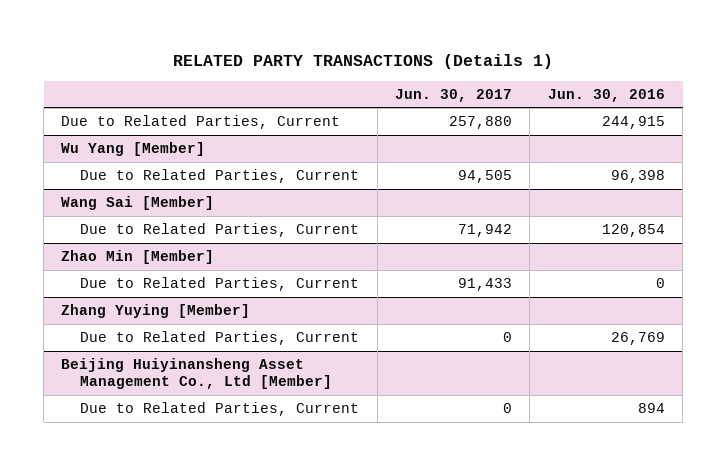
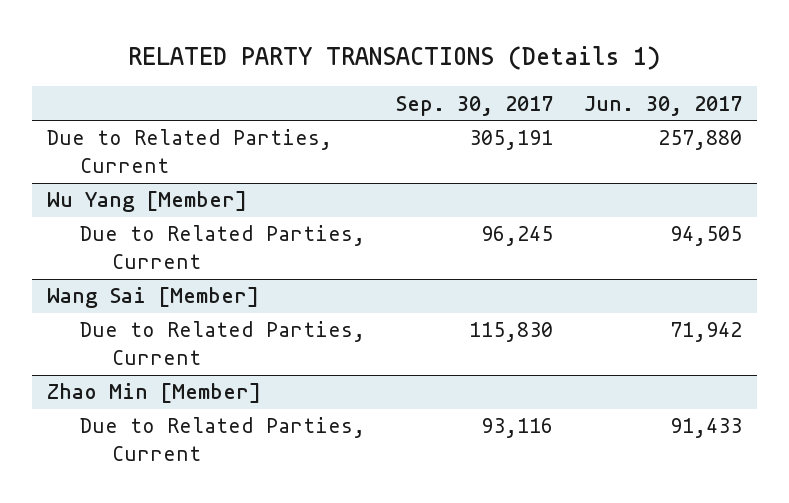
- | Jun. 30, 2017 | Jun. 30, 2016
+ | Sep. 30, 2017 | Jun. 30, 2017
- Zhang Yuying [Member]
- Due to Related Parties, Current | 0 | 26,769
- Beijing Huiyinansheng Asset Management Co., Ltd [Member]
- Due to Related Parties, Current | 0 | 894

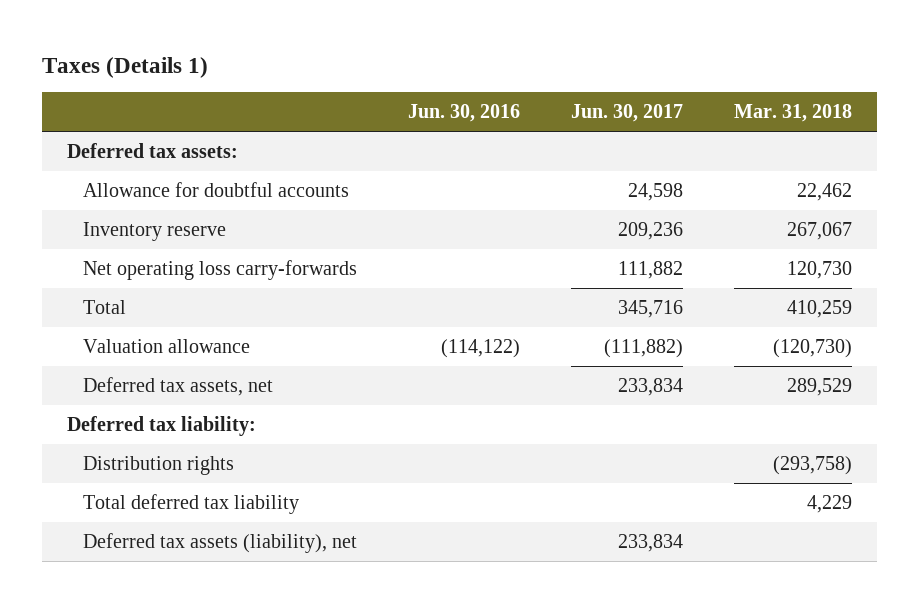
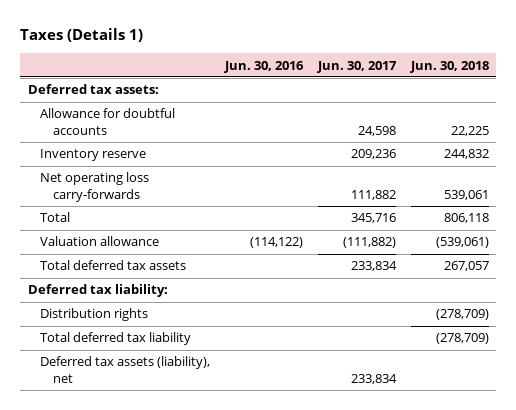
- | Jun. 30, 2016 | Jun. 30, 2017 | Mar. 31, 2018
+ | Jun. 30, 2016 | Jun. 30, 2017 | Jun. 30, 2018
- Deferred tax assets, net | | 233,834 | 289,529
+ Total deferred tax assets | | 233,834 | 267,057

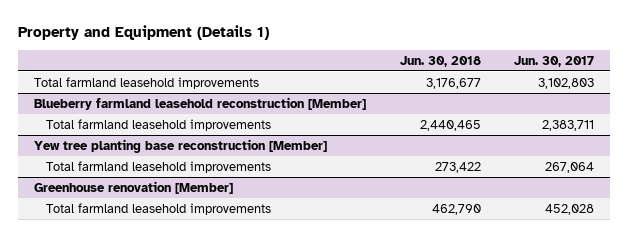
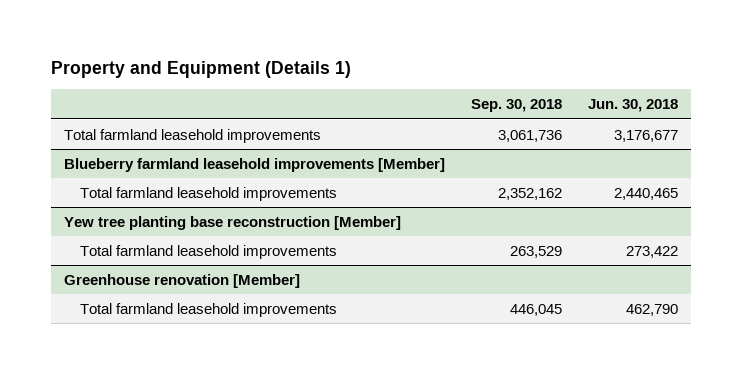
- | Jun. 30, 2018 | Jun. 30, 2017
+ | Sep. 30, 2018 | Jun. 30, 2018
- Blueberry farmland leasehold reconstruction [Member]
+ Blueberry farmland leasehold improvements [Member]

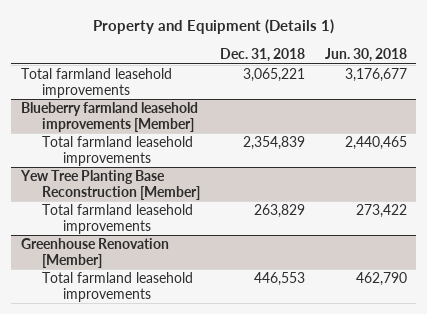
- | Sep. 30, 2018 | Jun. 30, 2018
+ | Dec. 31, 2018 | Jun. 30, 2018
- Yew tree planting base reconstruction [Member]
+ Yew Tree Planting Base Reconstruction [Member]
- Greenhouse renovation [Member]
+ Greenhouse Renovation [Member]

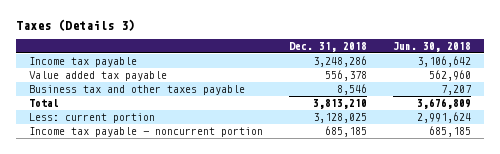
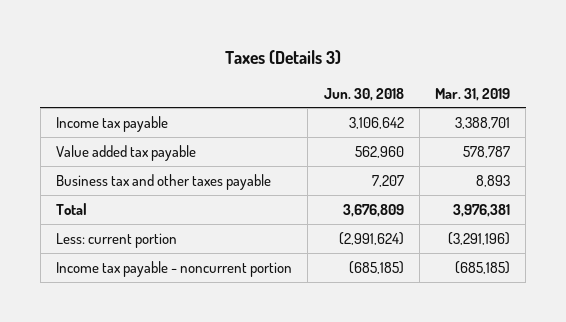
- | Dec. 31, 2018 | Jun. 30, 2018
+ | Jun. 30, 2018 | Mar. 31, 2019
- Less: current portion | 3,128,025 | 2,991,624
- Income tax payable - noncurrent portion | 685,185 | 685,185
+ Less: current portion | (2,991,624) | (3,291,196)
+ Income tax payable - noncurrent portion | (685,185) | (685,185)

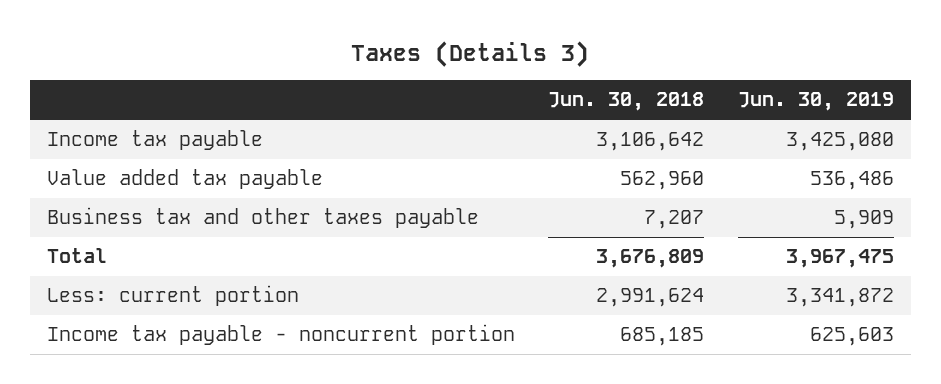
- | Jun. 30, 2018 | Mar. 31, 2019
+ | Jun. 30, 2018 | Jun. 30, 2019
- Less: current portion | (2,991,624) | (3,291,196)
- Income tax payable - noncurrent portion | (685,185) | (685,185)
+ Less: current portion | 2,991,624 | 3,341,872
+ Income tax payable - noncurrent portion | 685,185 | 625,603

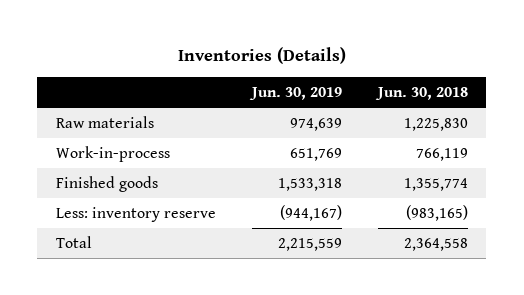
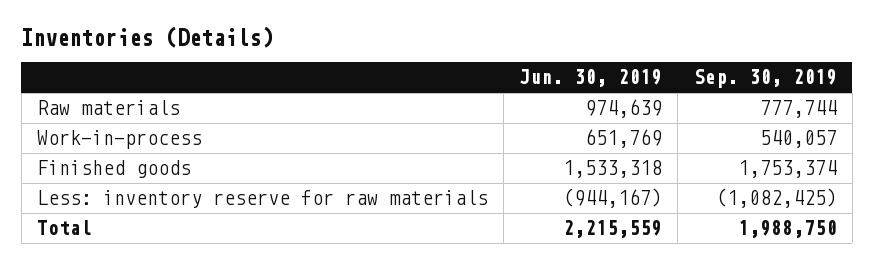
- | Jun. 30, 2019 | Jun. 30, 2018
+ | Jun. 30, 2019 | Sep. 30, 2019
- Less: inventory reserve | (944,167) | (983,165)
+ Less: inventory reserve for raw materials | (944,167) | (1,082,425)

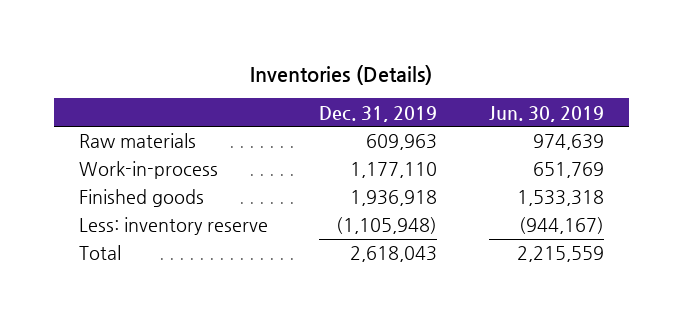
- | Jun. 30, 2019 | Sep. 30, 2019
+ | Dec. 31, 2019 | Jun. 30, 2019
- Less: inventory reserve for raw materials | (944,167) | (1,082,425)
+ Less: inventory reserve | (1,105,948) | (944,167)

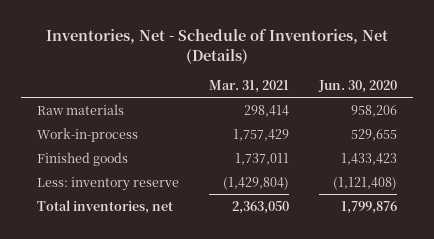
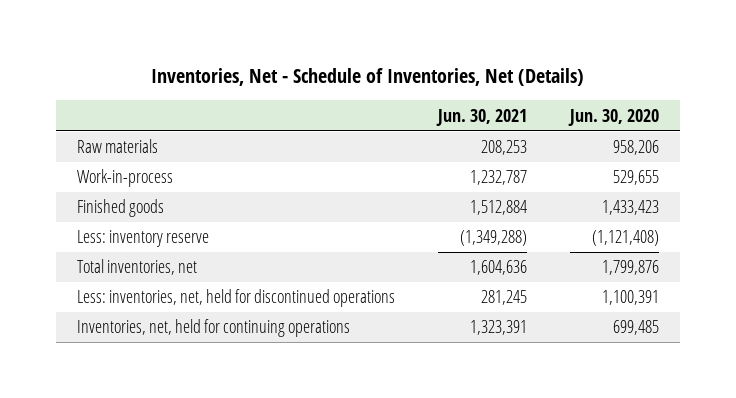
- | Mar. 31, 2021 | Jun. 30, 2020
+ | Jun. 30, 2021 | Jun. 30, 2020
+ Less: inventories, net, held for discontinued operations | 281,245 | 1,100,391
+ Inventories, net, held for continuing operations | 1,323,391 | 699,485

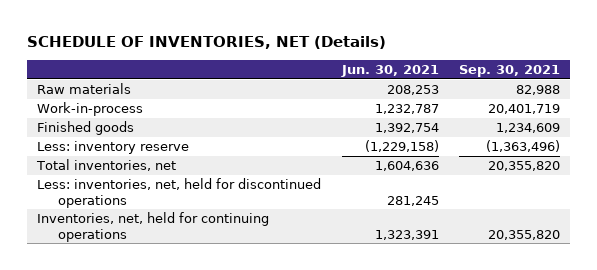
- Inventories, Net - Schedule of Inventories, Net (Details)
+ SCHEDULE OF INVENTORIES, NET (Details)
- | Jun. 30, 2021 | Jun. 30, 2020
+ | Jun. 30, 2021 | Sep. 30, 2021
- Finished goods | 1,512,884 | 1,433,423
- Less: inventory reserve | (1,349,288) | (1,121,408)
+ Finished goods | 1,392,754 | 1,234,609
+ Less: inventory reserve | (1,229,158) | (1,363,496)

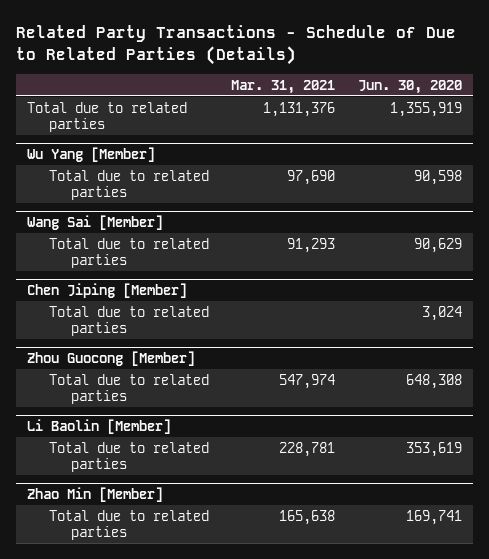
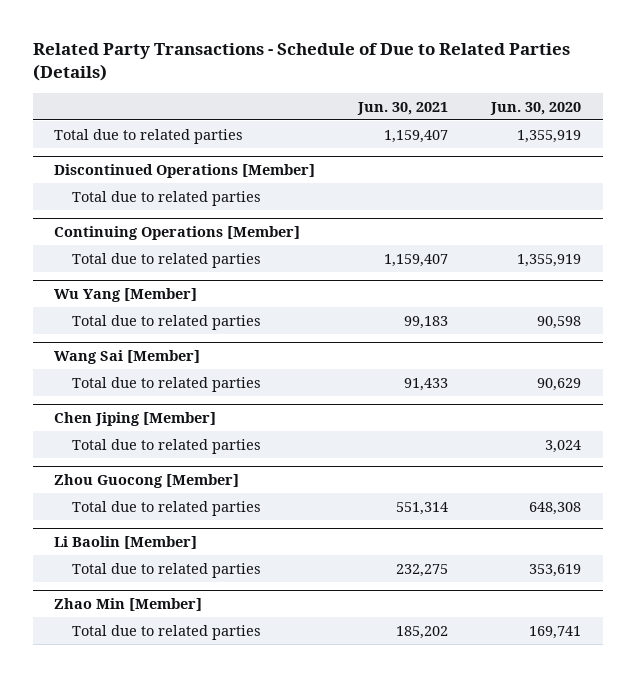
- | Mar. 31, 2021 | Jun. 30, 2020
+ | Jun. 30, 2021 | Jun. 30, 2020
+ Discontinued Operations [Member]
+ Total due to related parties
+ Continuing Operations [Member]
+ Total due to related parties | 1,159,407 | 1,355,919

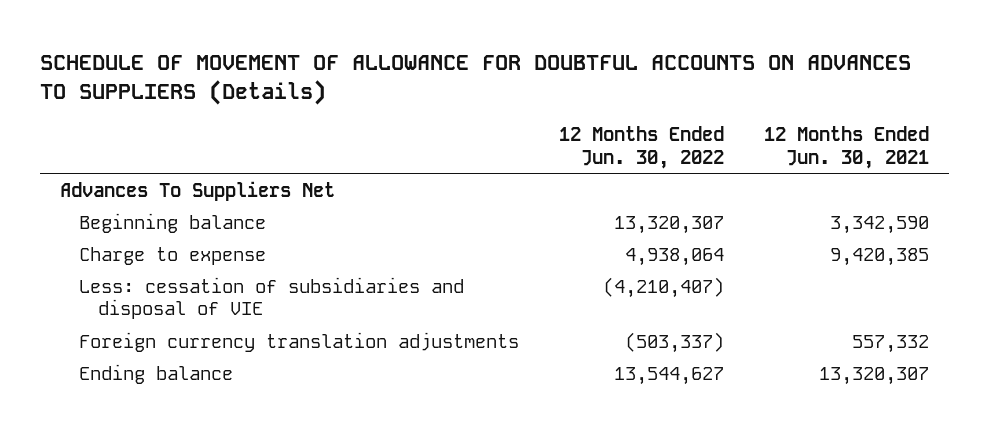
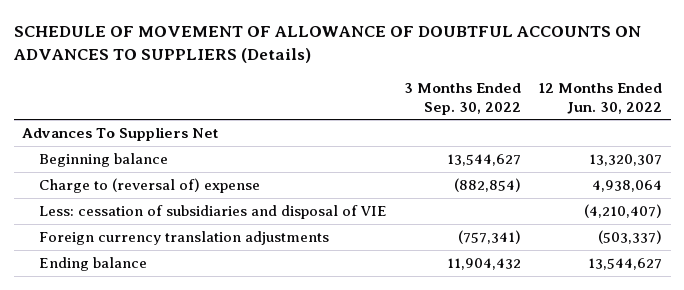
- SCHEDULE OF MOVEMENT OF ALLOWANCE FOR DOUBTFUL ACCOUNTS ON ADVANCES TO SUPPLIERS (Details)
+ SCHEDULE OF MOVEMENT OF ALLOWANCE OF DOUBTFUL ACCOUNTS ON ADVANCES TO SUPPLIERS (Details)
- | 12 Months Ended Jun. 30, 2022 | 12 Months Ended Jun. 30, 2021
+ | 3 Months Ended Sep. 30, 2022 | 12 Months Ended Jun. 30, 2022
- Charge to expense | 4,938,064 | 9,420,385
+ Charge to (reversal of) expense | (882,854) | 4,938,064

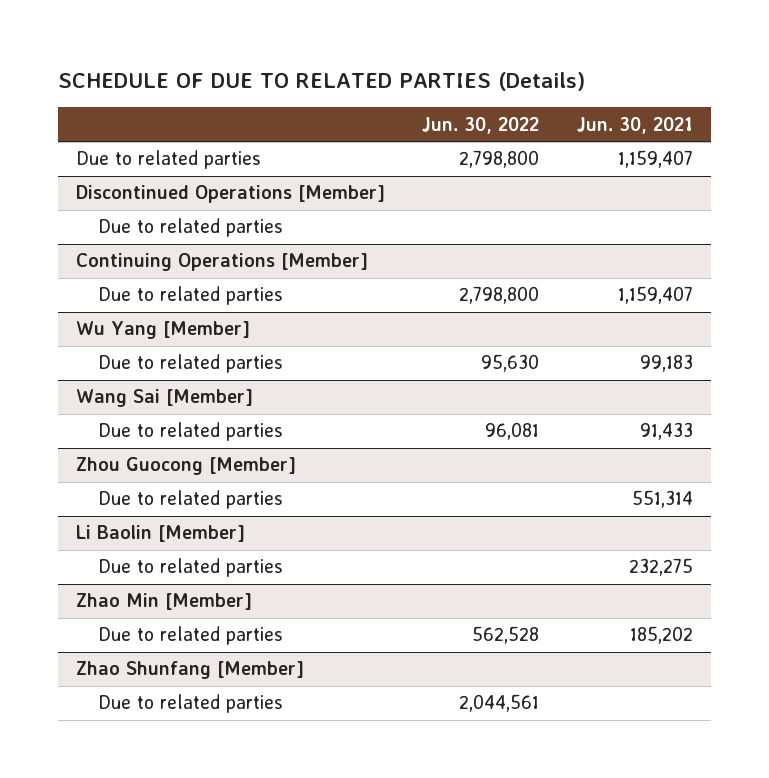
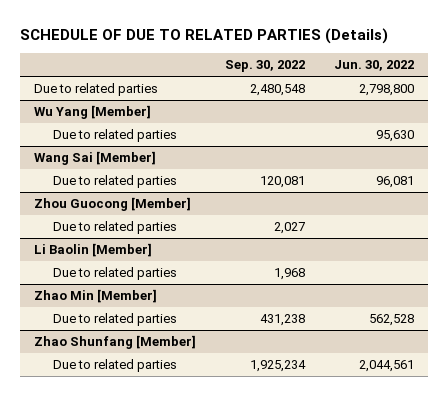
- | Jun. 30, 2022 | Jun. 30, 2021
+ | Sep. 30, 2022 | Jun. 30, 2022
- Discontinued Operations [Member]
- Due to related parties
- Continuing Operations [Member]
- Due to related parties | 2,798,800 | 1,159,407

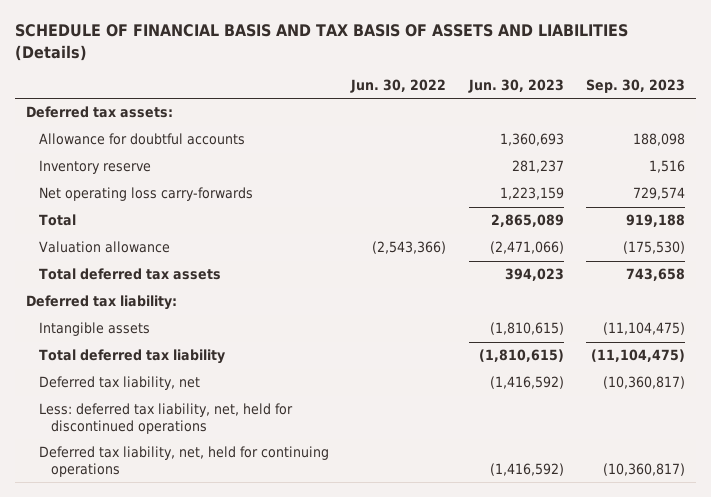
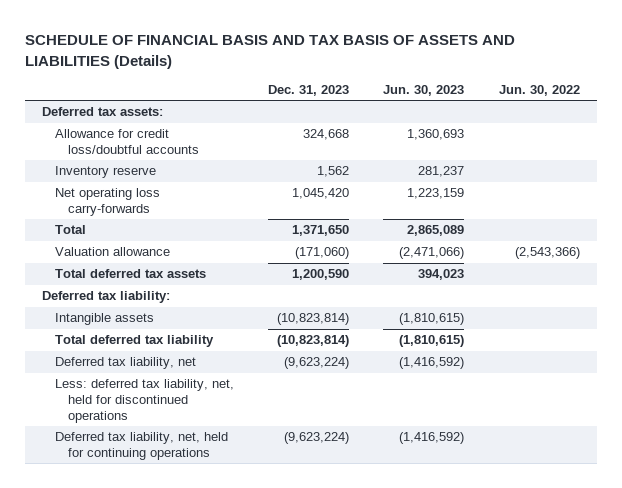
- | Jun. 30, 2022 | Jun. 30, 2023 | Sep. 30, 2023
+ | Dec. 31, 2023 | Jun. 30, 2023 | Jun. 30, 2022
- Allowance for doubtful accounts | | 1,360,693 | 188,098
+ Allowance for credit loss/doubtful accounts | 324,668 | 1,360,693 |

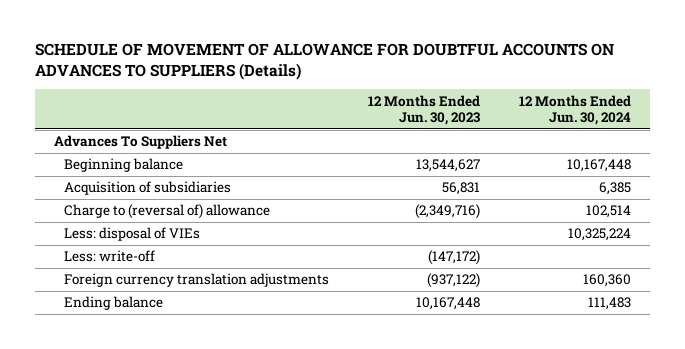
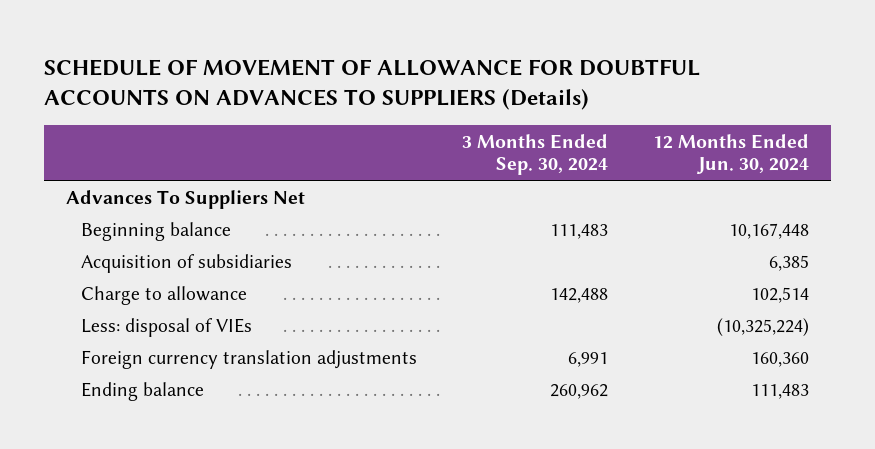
- | 12 Months Ended Jun. 30, 2023 | 12 Months Ended Jun. 30, 2024
+ | 3 Months Ended Sep. 30, 2024 | 12 Months Ended Jun. 30, 2024
- Charge to (reversal of) allowance | (2,349,716) | 102,514
- Less: disposal of VIEs | | 10,325,224
- Less: write-off | (147,172) |
+ Charge to allowance | 142,488 | 102,514
+ Less: disposal of VIEs | | (10,325,224)

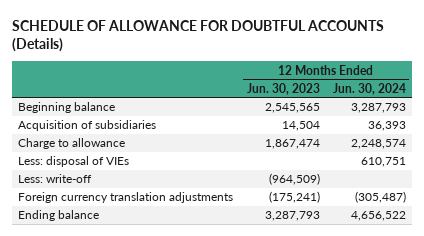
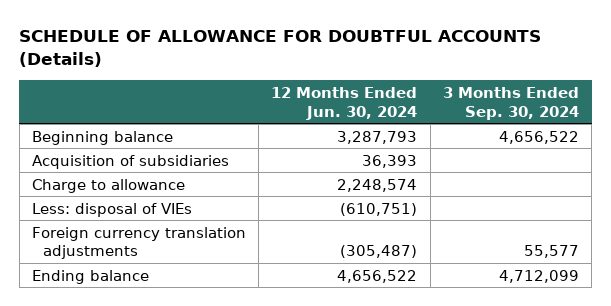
- | 12 Months Ended Jun. 30, 2023 | 12 Months Ended Jun. 30, 2024
+ | 12 Months Ended Jun. 30, 2024 | 3 Months Ended Sep. 30, 2024
- Less: disposal of VIEs | | 610,751
- Less: write-off | (964,509) |
+ Less: disposal of VIEs | (610,751) |

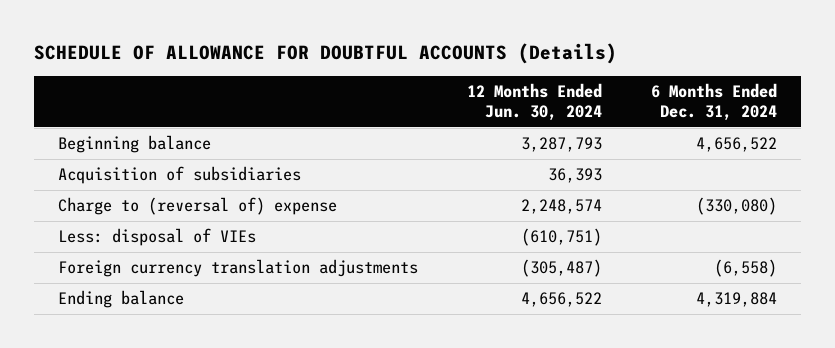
- | 12 Months Ended Jun. 30, 2024 | 3 Months Ended Sep. 30, 2024
+ | 12 Months Ended Jun. 30, 2024 | 6 Months Ended Dec. 31, 2024
- Charge to allowance | 2,248,574 |
+ Charge to (reversal of) expense | 2,248,574 | (330,080)

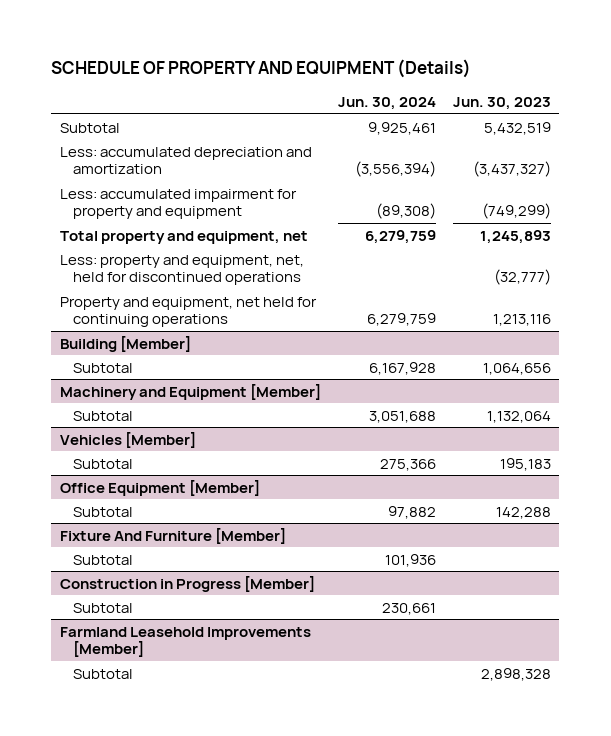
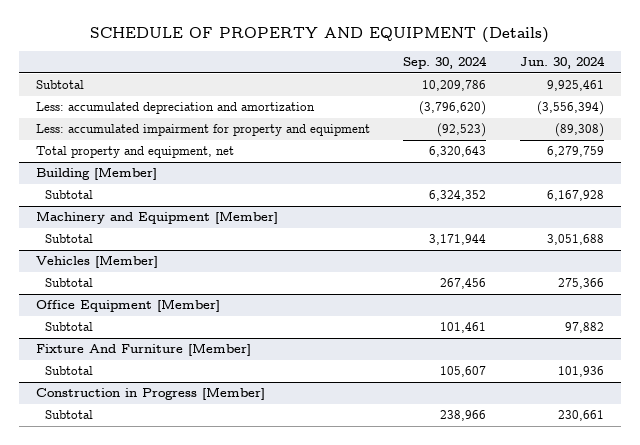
- | Jun. 30, 2024 | Jun. 30, 2023
+ | Sep. 30, 2024 | Jun. 30, 2024
- Less: property and equipment, net, held for discontinued operations | | (32,777)
- Property and equipment, net held for continuing operations | 6,279,759 | 1,213,116
- Farmland Leasehold Improvements [Member]
- Subtotal | | 2,898,328

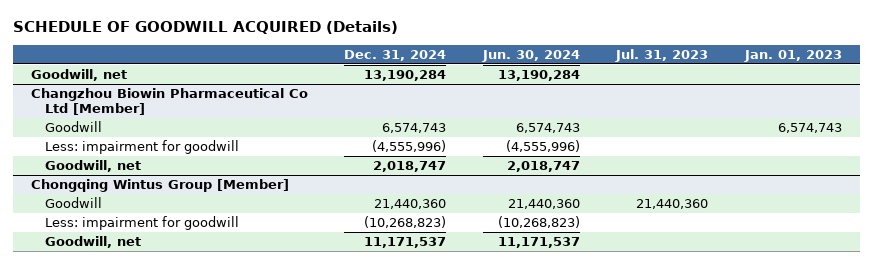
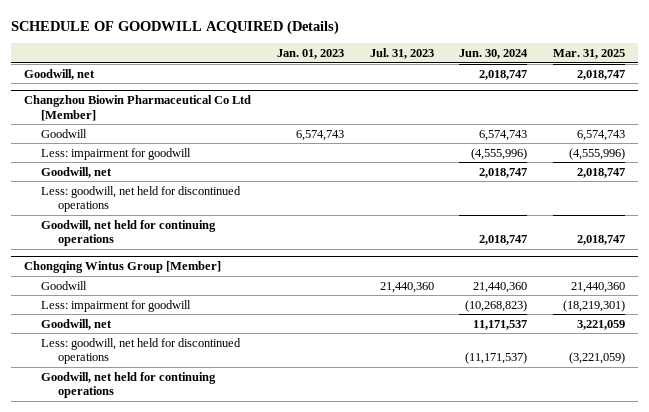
- | Dec. 31, 2024 | Jun. 30, 2024 | Jul. 31, 2023 | Jan. 01, 2023
+ | Jan. 01, 2023 | Jul. 31, 2023 | Jun. 30, 2024 | Mar. 31, 2025
- Goodwill, net | 13,190,284 | 13,190,284 | |
+ Goodwill, net | | | 2,018,747 | 2,018,747
@ Changzhou Biowin Pharmaceutical Co Ltd [Member]
+ Less: goodwill, net held for discontinued operations
+ Goodwill, net held for continuing operations | | | 2,018,747 | 2,018,747
@ Chongqing Wintus Group [Member]
+ Less: goodwill, net held for discontinued operations | | | (11,171,537) | (3,221,059)
+ Goodwill, net held for continuing operations

